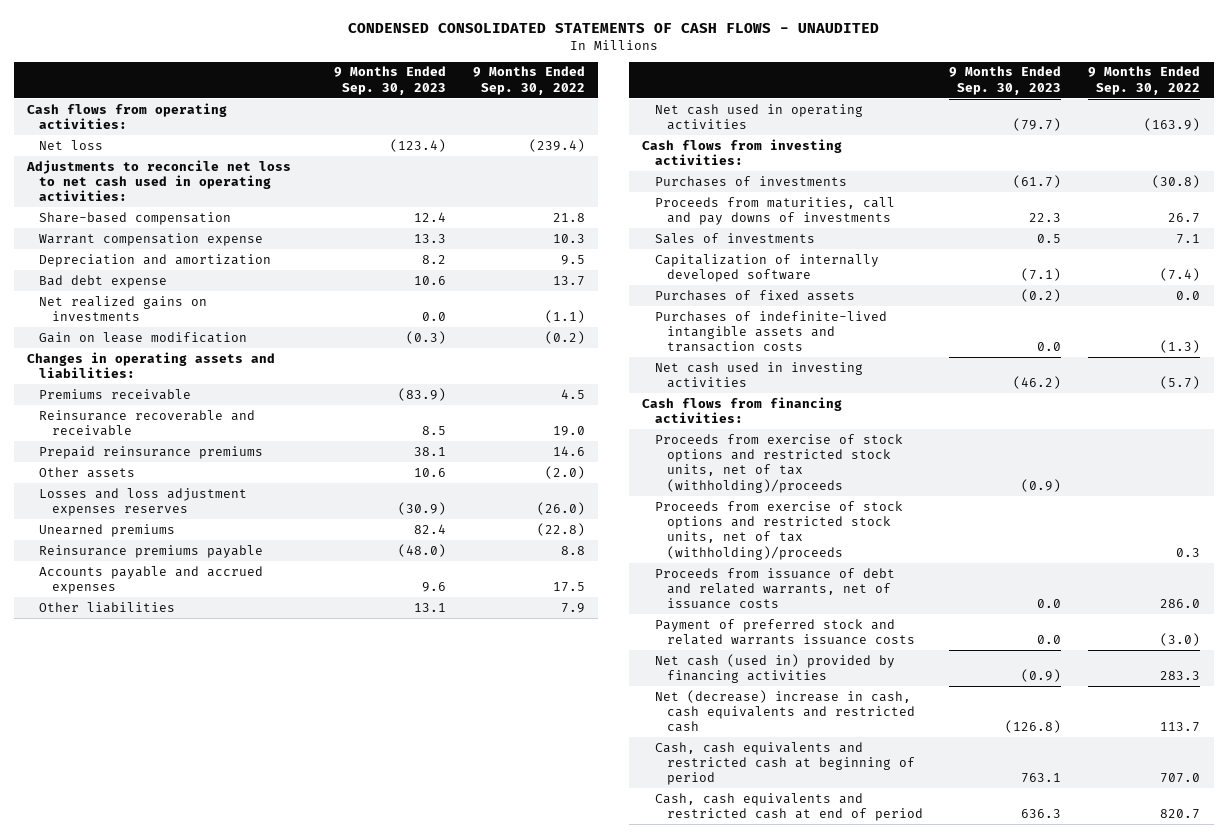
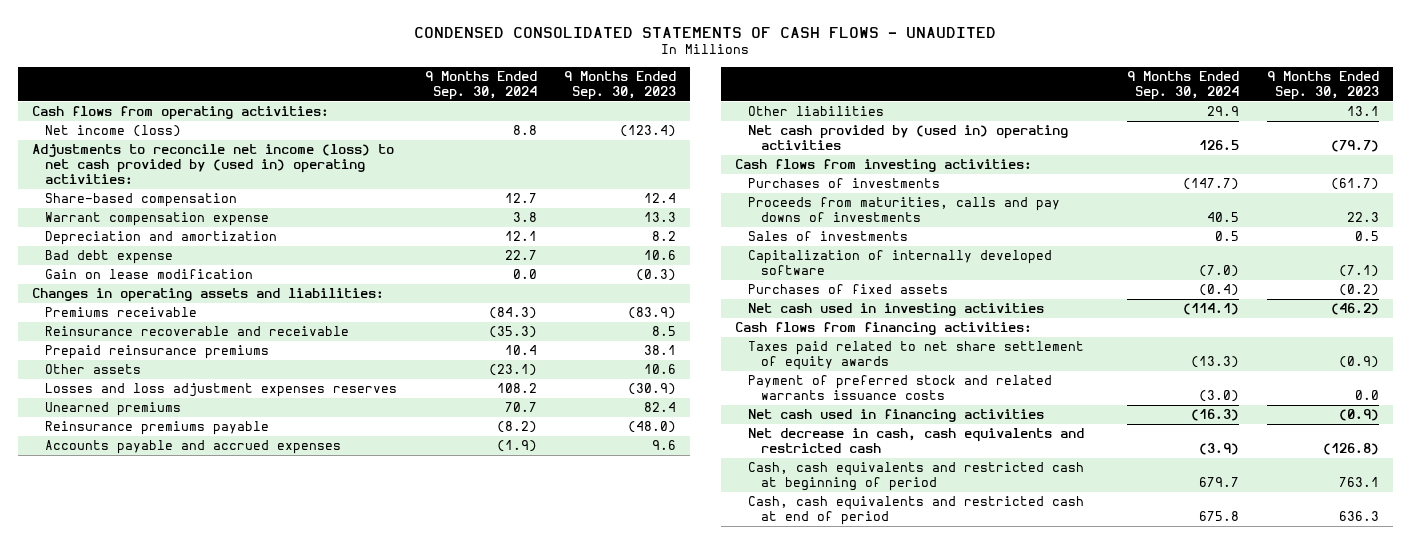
- | 9 Months Ended Sep. 30, 2023 | 9 Months Ended Sep. 30, 2022
+ | 9 Months Ended Sep. 30, 2024 | 9 Months Ended Sep. 30, 2023
- Net loss | (123.4) | (239.4)
- Adjustments to reconcile net loss to net cash used in operating activities:
+ Net income (loss) | 8.8 | (123.4)
+ Adjustments to reconcile net income (loss) to net cash provided by (used in) operating activities:
- Net realized gains on investments | 0.0 | (1.1)
- Net cash used in operating activities | (79.7) | (163.9)
+ Net cash provided by (used in) operating activities | 126.5 | (79.7)
- Proceeds from maturities, call and pay downs of investments | 22.3 | 26.7
+ Proceeds from maturities, calls and pay downs of investments | 40.5 | 22.3
- Purchases of indefinite-lived intangible assets and transaction costs | 0.0 | (1.3)
- Proceeds from exercise of stock options and restricted stock units, net of tax (withholding)/proceeds | (0.9) |
- Proceeds from exercise of stock options and restricted stock units, net of tax (withholding)/proceeds | | 0.3
- Proceeds from issuance of debt and related warrants, net of issuance costs | 0.0 | 286.0
+ Taxes paid related to net share settlement of equity awards | (13.3) | (0.9)
- Net cash (used in) provided by financing activities | (0.9) | 283.3
- Net (decrease) increase in cash, cash equivalents and restricted cash | (126.8) | 113.7
+ Net cash used in financing activities | (16.3) | (0.9)
+ Net decrease in cash, cash equivalents and restricted cash | (3.9) | (126.8)

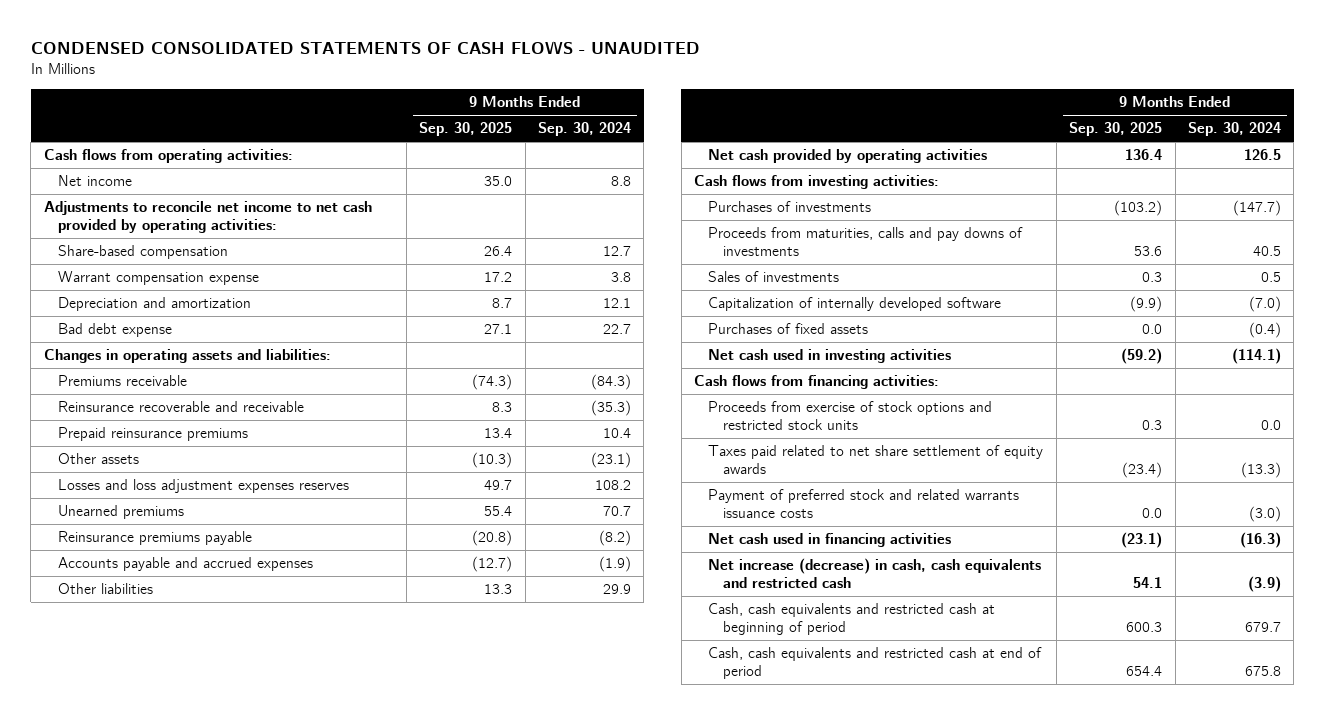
- | 9 Months Ended Sep. 30, 2024 | 9 Months Ended Sep. 30, 2023
+ | 9 Months Ended Sep. 30, 2025 | 9 Months Ended Sep. 30, 2024
- Net income (loss) | 8.8 | (123.4)
- Adjustments to reconcile net income (loss) to net cash provided by (used in) operating activities:
+ Net income | 35.0 | 8.8
+ Adjustments to reconcile net income to net cash provided by operating activities:
- Gain on lease modification | 0.0 | (0.3)
- Net cash provided by (used in) operating activities | 126.5 | (79.7)
+ Net cash provided by operating activities | 136.4 | 126.5
+ Proceeds from exercise of stock options and restricted stock units | 0.3 | 0.0
- Net decrease in cash, cash equivalents and restricted cash | (3.9) | (126.8)
+ Net increase (decrease) in cash, cash equivalents and restricted cash | 54.1 | (3.9)

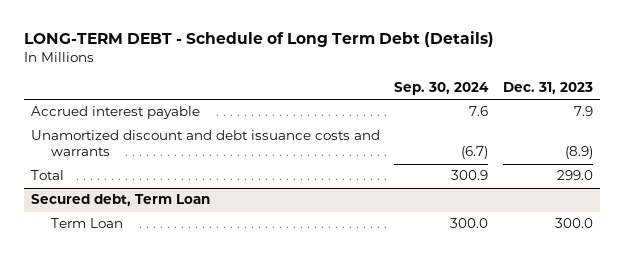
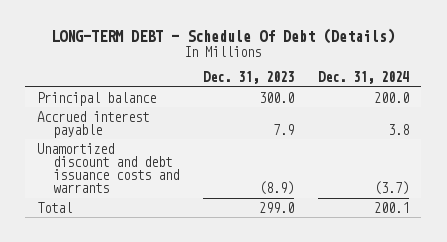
- LONG-TERM DEBT - Schedule of Long Term Debt (Details)
+ LONG-TERM DEBT - Schedule Of Debt (Details)
- | Sep. 30, 2024 | Dec. 31, 2023
+ | Dec. 31, 2023 | Dec. 31, 2024
+ Principal balance | 300.0 | 200.0
- Secured debt, Term Loan
- Term Loan | 300.0 | 300.0

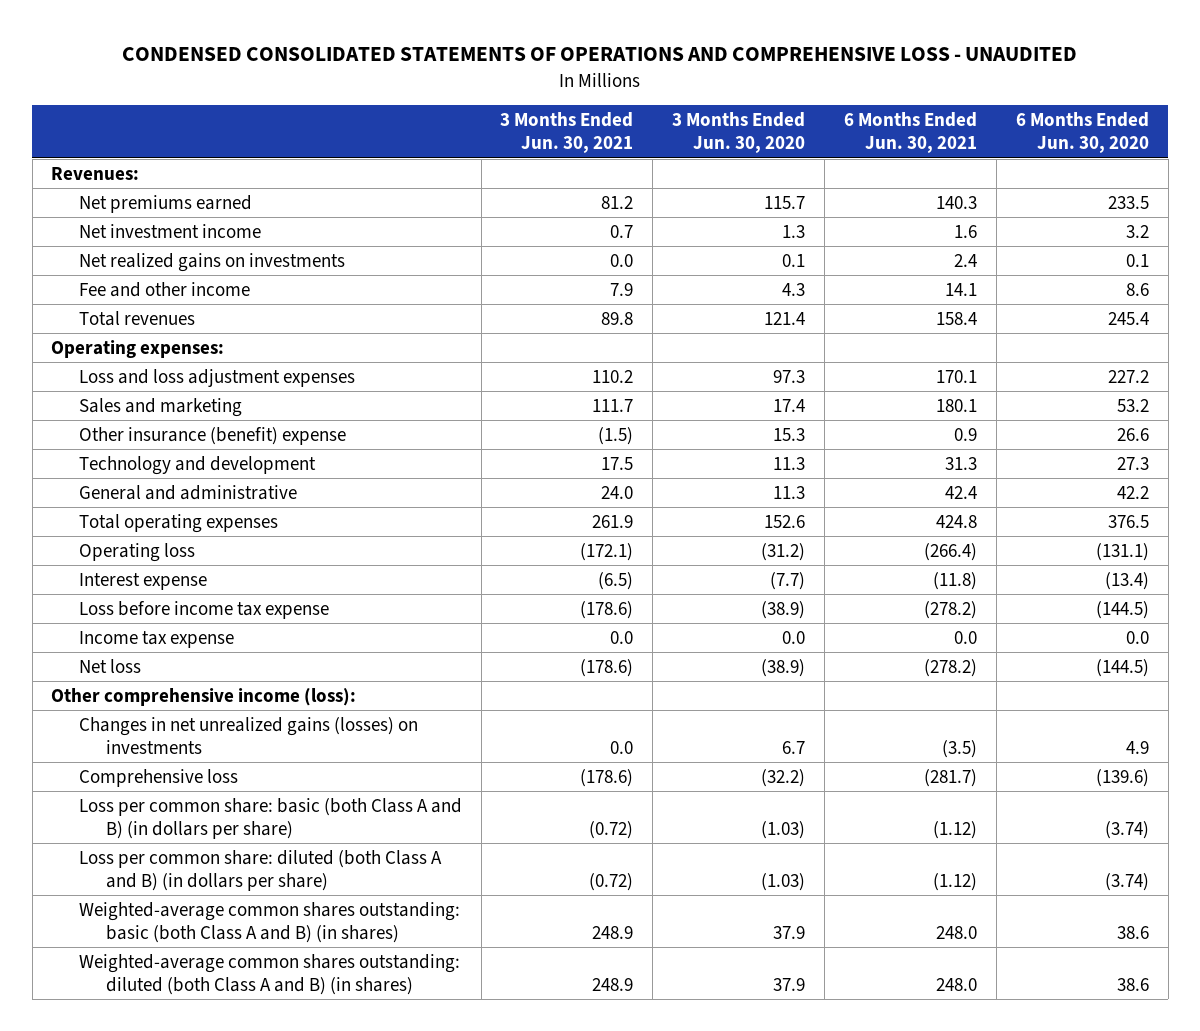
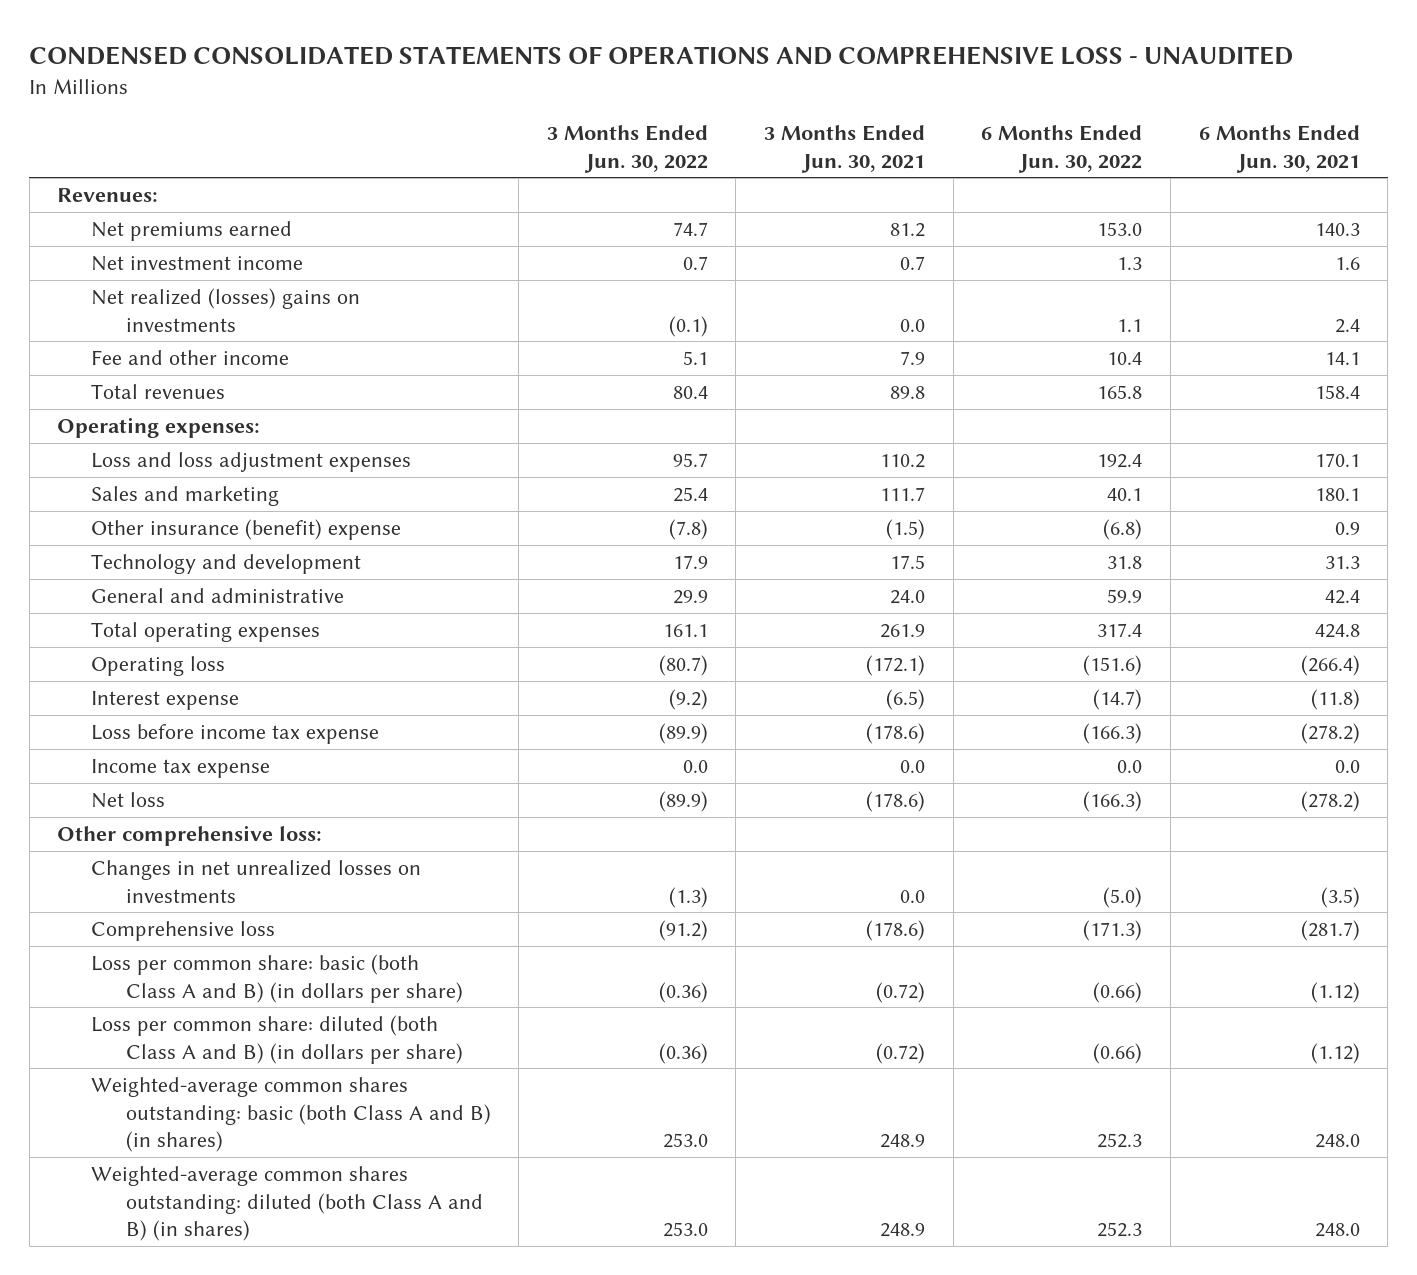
- | 3 Months Ended Jun. 30, 2021 | 3 Months Ended Jun. 30, 2020 | 6 Months Ended Jun. 30, 2021 | 6 Months Ended Jun. 30, 2020
+ | 3 Months Ended Jun. 30, 2022 | 3 Months Ended Jun. 30, 2021 | 6 Months Ended Jun. 30, 2022 | 6 Months Ended Jun. 30, 2021
- Net realized gains on investments | 0.0 | 0.1 | 2.4 | 0.1
+ Net realized (losses) gains on investments | (0.1) | 0.0 | 1.1 | 2.4
- Other comprehensive income (loss):
- Changes in net unrealized gains (losses) on investments | 0.0 | 6.7 | (3.5) | 4.9
+ Other comprehensive loss:
+ Changes in net unrealized losses on investments | (1.3) | 0.0 | (5.0) | (3.5)

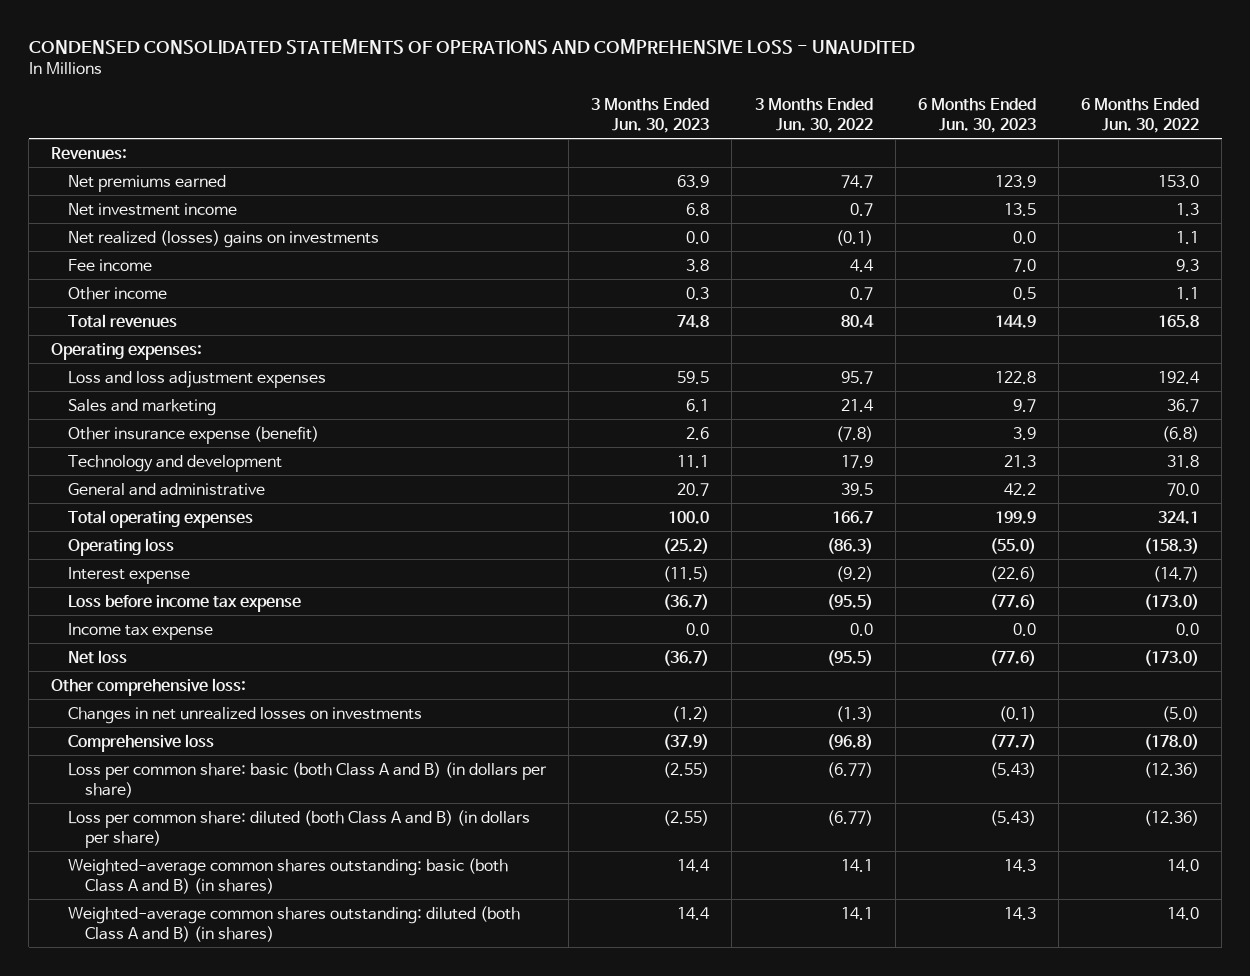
- | 3 Months Ended Jun. 30, 2022 | 3 Months Ended Jun. 30, 2021 | 6 Months Ended Jun. 30, 2022 | 6 Months Ended Jun. 30, 2021
+ | 3 Months Ended Jun. 30, 2023 | 3 Months Ended Jun. 30, 2022 | 6 Months Ended Jun. 30, 2023 | 6 Months Ended Jun. 30, 2022
- Fee and other income | 5.1 | 7.9 | 10.4 | 14.1
+ Fee income | 3.8 | 4.4 | 7.0 | 9.3
+ Other income | 0.3 | 0.7 | 0.5 | 1.1
- Sales and marketing | 25.4 | 111.7 | 40.1 | 180.1
- Other insurance (benefit) expense | (7.8) | (1.5) | (6.8) | 0.9
+ Sales and marketing | 6.1 | 21.4 | 9.7 | 36.7
+ Other insurance expense (benefit) | 2.6 | (7.8) | 3.9 | (6.8)
- General and administrative | 29.9 | 24.0 | 59.9 | 42.4
- Total operating expenses | 161.1 | 261.9 | 317.4 | 424.8
- Operating loss | (80.7) | (172.1) | (151.6) | (266.4)
+ General and administrative | 20.7 | 39.5 | 42.2 | 70.0
+ Total operating expenses | 100.0 | 166.7 | 199.9 | 324.1
+ Operating loss | (25.2) | (86.3) | (55.0) | (158.3)
- Loss before income tax expense | (89.9) | (178.6) | (166.3) | (278.2)
+ Loss before income tax expense | (36.7) | (95.5) | (77.6) | (173.0)
- Net loss | (89.9) | (178.6) | (166.3) | (278.2)
+ Net loss | (36.7) | (95.5) | (77.6) | (173.0)
- Comprehensive loss | (91.2) | (178.6) | (171.3) | (281.7)
- Loss per common share: basic (both Class A and B) (in dollars per share) | (0.36) | (0.72) | (0.66) | (1.12)
- Loss per common share: diluted (both Class A and B) (in dollars per share) | (0.36) | (0.72) | (0.66) | (1.12)
- Weighted-average common shares outstanding: basic (both Class A and B) (in shares) | 253.0 | 248.9 | 252.3 | 248.0
- Weighted-average common shares outstanding: diluted (both Class A and B) (in shares) | 253.0 | 248.9 | 252.3 | 248.0
+ Comprehensive loss | (37.9) | (96.8) | (77.7) | (178.0)
+ Loss per common share: basic (both Class A and B) (in dollars per share) | (2.55) | (6.77) | (5.43) | (12.36)
+ Loss per common share: diluted (both Class A and B) (in dollars per share) | (2.55) | (6.77) | (5.43) | (12.36)
+ Weighted-average common shares outstanding: basic (both Class A and B) (in shares) | 14.4 | 14.1 | 14.3 | 14.0
+ Weighted-average common shares outstanding: diluted (both Class A and B) (in shares) | 14.4 | 14.1 | 14.3 | 14.0

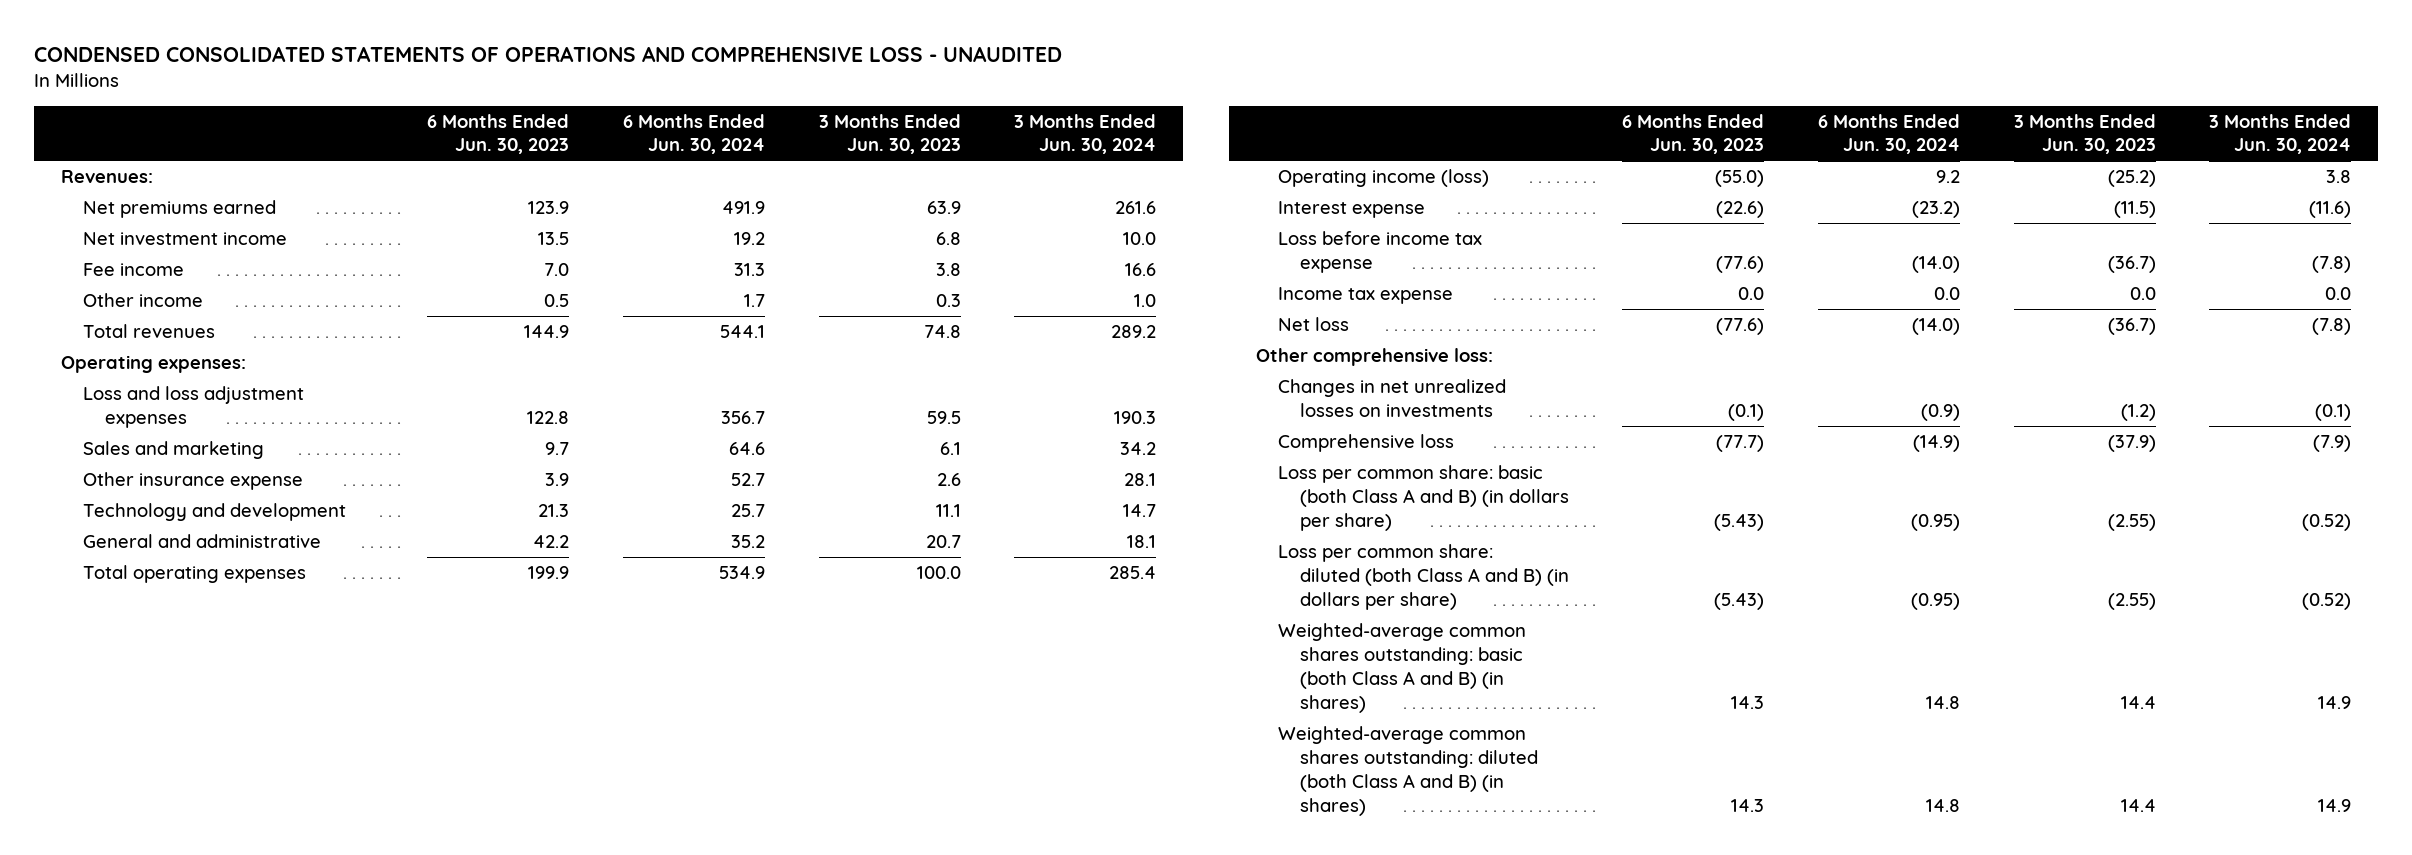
- | 3 Months Ended Jun. 30, 2023 | 3 Months Ended Jun. 30, 2022 | 6 Months Ended Jun. 30, 2023 | 6 Months Ended Jun. 30, 2022
+ | 6 Months Ended Jun. 30, 2023 | 6 Months Ended Jun. 30, 2024 | 3 Months Ended Jun. 30, 2023 | 3 Months Ended Jun. 30, 2024
- Net realized (losses) gains on investments | 0.0 | (0.1) | 0.0 | 1.1
- Other insurance expense (benefit) | 2.6 | (7.8) | 3.9 | (6.8)
+ Other insurance expense | 3.9 | 52.7 | 2.6 | 28.1
- Operating loss | (25.2) | (86.3) | (55.0) | (158.3)
+ Operating income (loss) | (55.0) | 9.2 | (25.2) | 3.8

